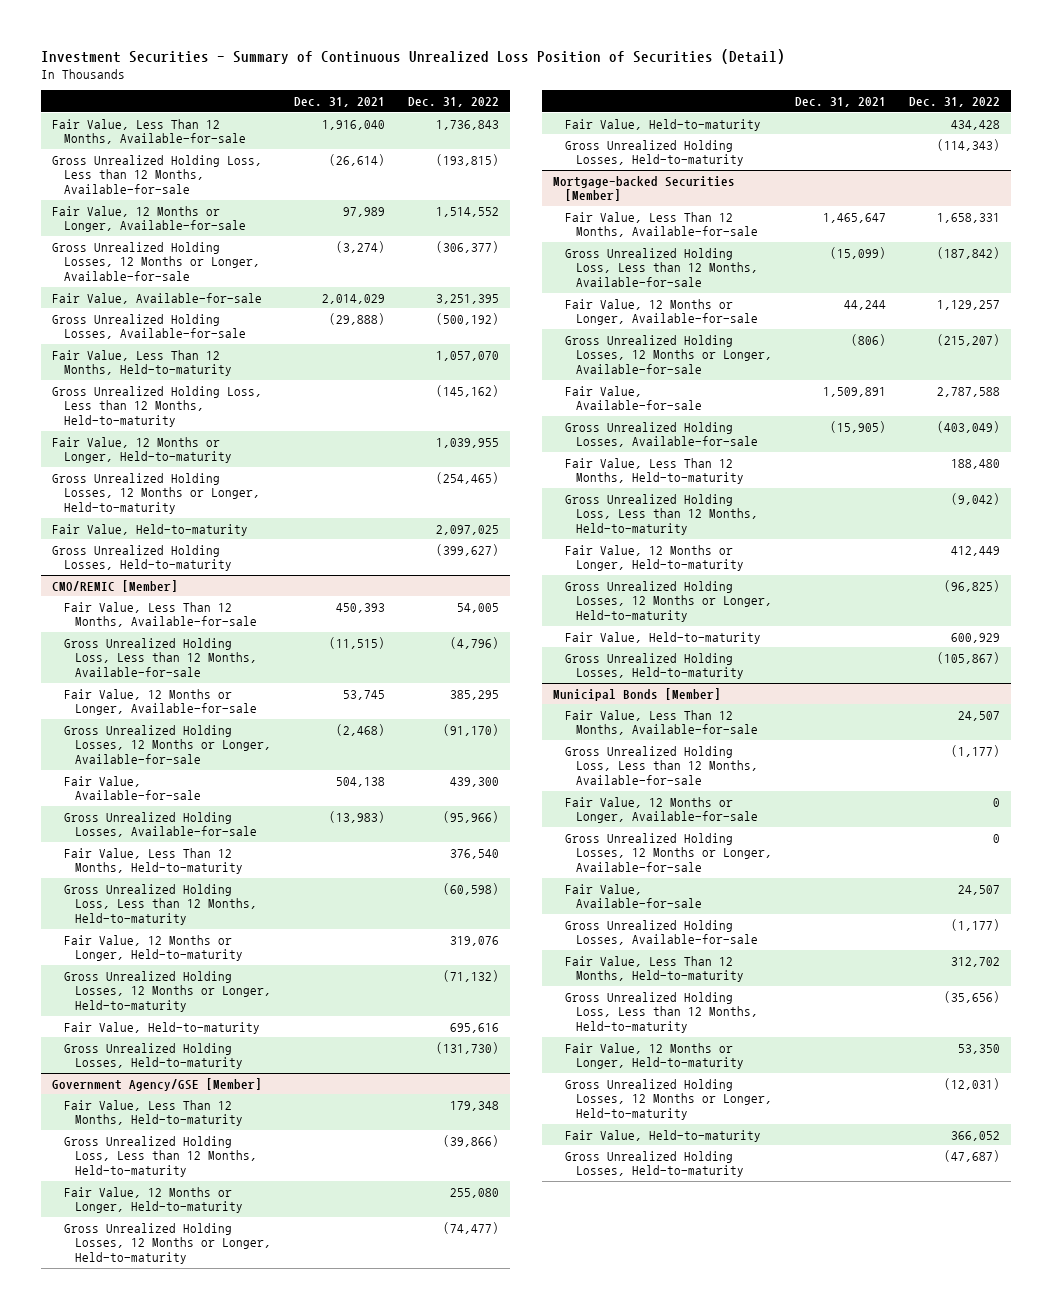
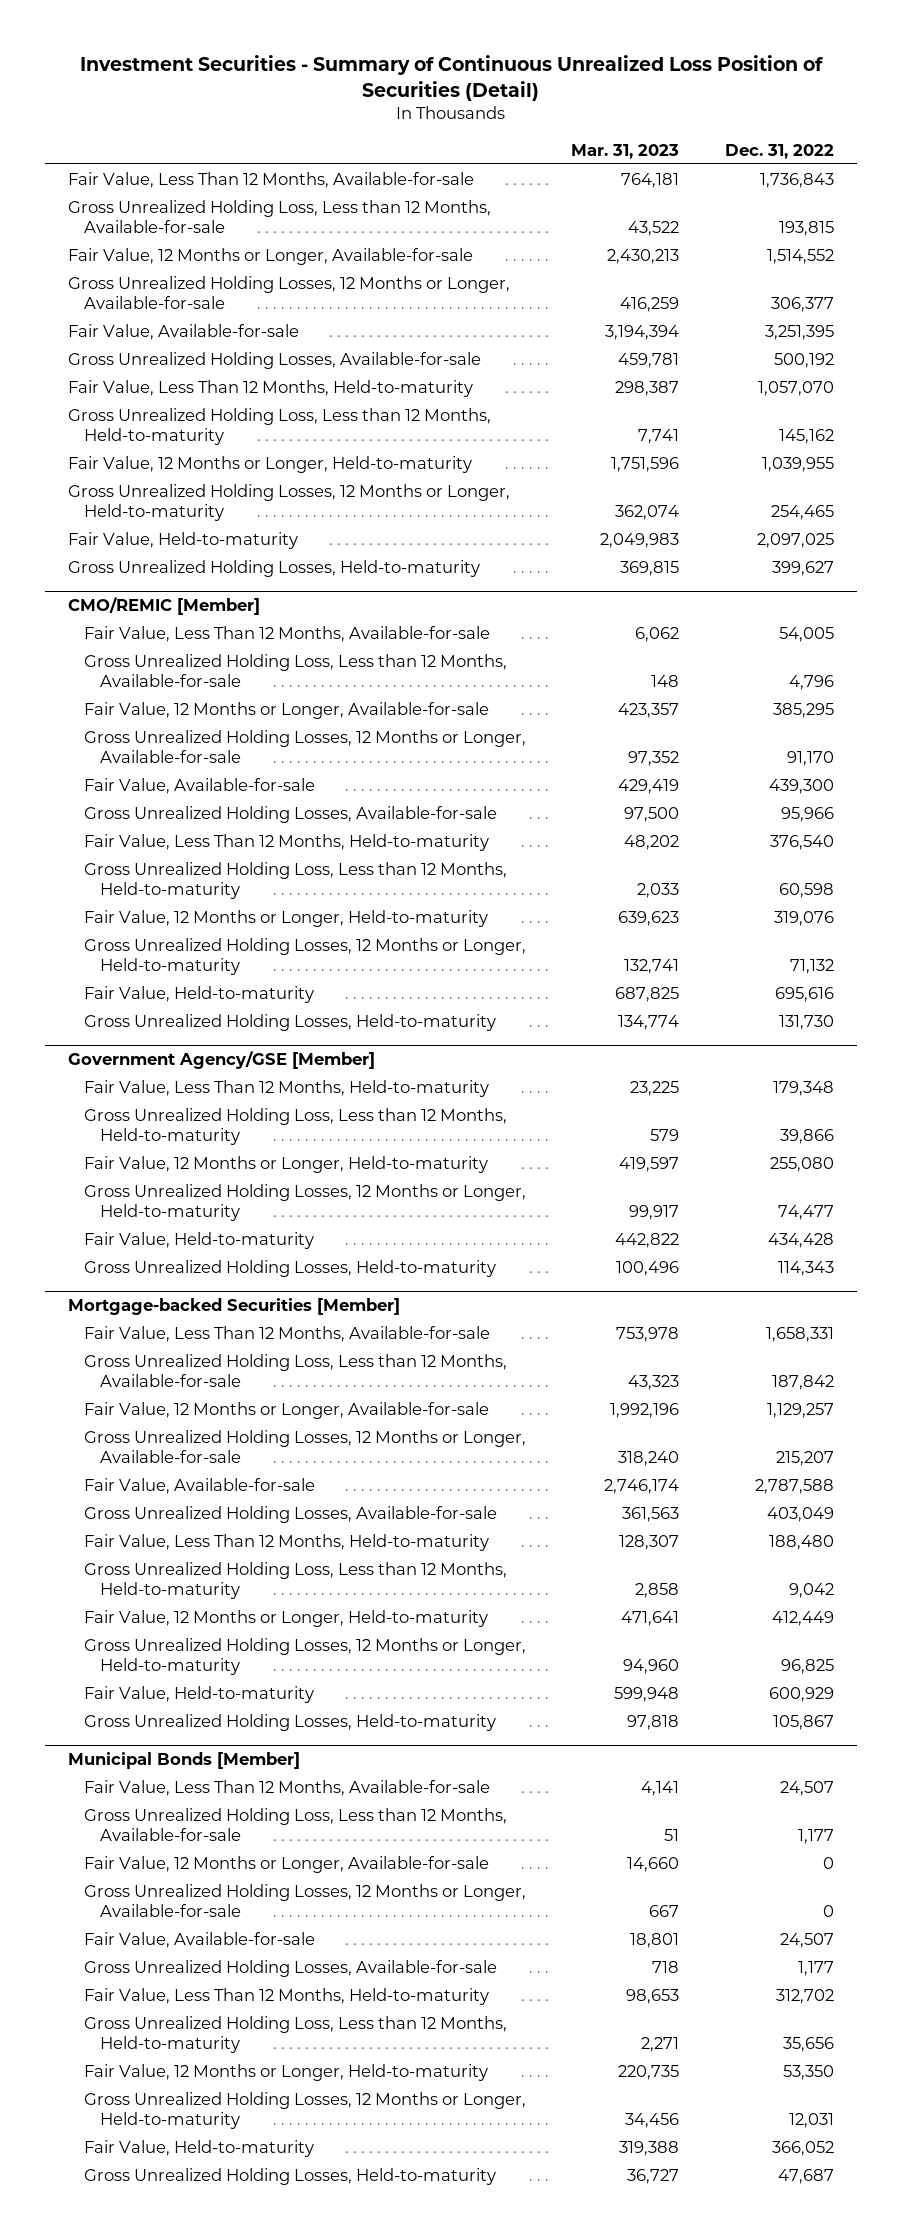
- | Dec. 31, 2021 | Dec. 31, 2022
+ | Mar. 31, 2023 | Dec. 31, 2022
- Gross Unrealized Holding Loss, Less than 12 Months, Available-for-sale | (26,614) | (193,815)
+ Gross Unrealized Holding Loss, Less than 12 Months, Available-for-sale | 43,522 | 193,815
- Gross Unrealized Holding Losses, 12 Months or Longer, Available-for-sale | (3,274) | (306,377)
+ Gross Unrealized Holding Losses, 12 Months or Longer, Available-for-sale | 416,259 | 306,377
- Gross Unrealized Holding Losses, Available-for-sale | (29,888) | (500,192)
+ Gross Unrealized Holding Losses, Available-for-sale | 459,781 | 500,192
- Gross Unrealized Holding Loss, Less than 12 Months, Held-to-maturity | | (145,162)
+ Gross Unrealized Holding Loss, Less than 12 Months, Held-to-maturity | 7,741 | 145,162
- Gross Unrealized Holding Losses, 12 Months or Longer, Held-to-maturity | | (254,465)
+ Gross Unrealized Holding Losses, 12 Months or Longer, Held-to-maturity | 362,074 | 254,465
- Gross Unrealized Holding Losses, Held-to-maturity | | (399,627)
+ Gross Unrealized Holding Losses, Held-to-maturity | 369,815 | 399,627
@ CMO/REMIC [Member]
- Gross Unrealized Holding Loss, Less than 12 Months, Available-for-sale | (11,515) | (4,796)
+ Gross Unrealized Holding Loss, Less than 12 Months, Available-for-sale | 148 | 4,796
- Gross Unrealized Holding Losses, 12 Months or Longer, Available-for-sale | (2,468) | (91,170)
+ Gross Unrealized Holding Losses, 12 Months or Longer, Available-for-sale | 97,352 | 91,170
- Gross Unrealized Holding Losses, Available-for-sale | (13,983) | (95,966)
+ Gross Unrealized Holding Losses, Available-for-sale | 97,500 | 95,966
- Gross Unrealized Holding Loss, Less than 12 Months, Held-to-maturity | | (60,598)
+ Gross Unrealized Holding Loss, Less than 12 Months, Held-to-maturity | 2,033 | 60,598
- Gross Unrealized Holding Losses, 12 Months or Longer, Held-to-maturity | | (71,132)
+ Gross Unrealized Holding Losses, 12 Months or Longer, Held-to-maturity | 132,741 | 71,132
- Gross Unrealized Holding Losses, Held-to-maturity | | (131,730)
+ Gross Unrealized Holding Losses, Held-to-maturity | 134,774 | 131,730
@ Government Agency/GSE [Member]
- Gross Unrealized Holding Loss, Less than 12 Months, Held-to-maturity | | (39,866)
+ Gross Unrealized Holding Loss, Less than 12 Months, Held-to-maturity | 579 | 39,866
- Gross Unrealized Holding Losses, 12 Months or Longer, Held-to-maturity | | (74,477)
+ Gross Unrealized Holding Losses, 12 Months or Longer, Held-to-maturity | 99,917 | 74,477
- Gross Unrealized Holding Losses, Held-to-maturity | | (114,343)
+ Gross Unrealized Holding Losses, Held-to-maturity | 100,496 | 114,343
@ Mortgage-backed Securities [Member]
- Gross Unrealized Holding Loss, Less than 12 Months, Available-for-sale | (15,099) | (187,842)
+ Gross Unrealized Holding Loss, Less than 12 Months, Available-for-sale | 43,323 | 187,842
- Gross Unrealized Holding Losses, 12 Months or Longer, Available-for-sale | (806) | (215,207)
+ Gross Unrealized Holding Losses, 12 Months or Longer, Available-for-sale | 318,240 | 215,207
- Gross Unrealized Holding Losses, Available-for-sale | (15,905) | (403,049)
+ Gross Unrealized Holding Losses, Available-for-sale | 361,563 | 403,049
- Gross Unrealized Holding Loss, Less than 12 Months, Held-to-maturity | | (9,042)
+ Gross Unrealized Holding Loss, Less than 12 Months, Held-to-maturity | 2,858 | 9,042
- Gross Unrealized Holding Losses, 12 Months or Longer, Held-to-maturity | | (96,825)
+ Gross Unrealized Holding Losses, 12 Months or Longer, Held-to-maturity | 94,960 | 96,825
- Gross Unrealized Holding Losses, Held-to-maturity | | (105,867)
+ Gross Unrealized Holding Losses, Held-to-maturity | 97,818 | 105,867
@ Municipal Bonds [Member]
- Gross Unrealized Holding Loss, Less than 12 Months, Available-for-sale | | (1,177)
+ Gross Unrealized Holding Loss, Less than 12 Months, Available-for-sale | 51 | 1,177
- Gross Unrealized Holding Losses, Available-for-sale | | (1,177)
+ Gross Unrealized Holding Losses, Available-for-sale | 718 | 1,177
- Gross Unrealized Holding Loss, Less than 12 Months, Held-to-maturity | | (35,656)
+ Gross Unrealized Holding Loss, Less than 12 Months, Held-to-maturity | 2,271 | 35,656
- Gross Unrealized Holding Losses, 12 Months or Longer, Held-to-maturity | | (12,031)
+ Gross Unrealized Holding Losses, 12 Months or Longer, Held-to-maturity | 34,456 | 12,031
- Gross Unrealized Holding Losses, Held-to-maturity | | (47,687)
+ Gross Unrealized Holding Losses, Held-to-maturity | 36,727 | 47,687

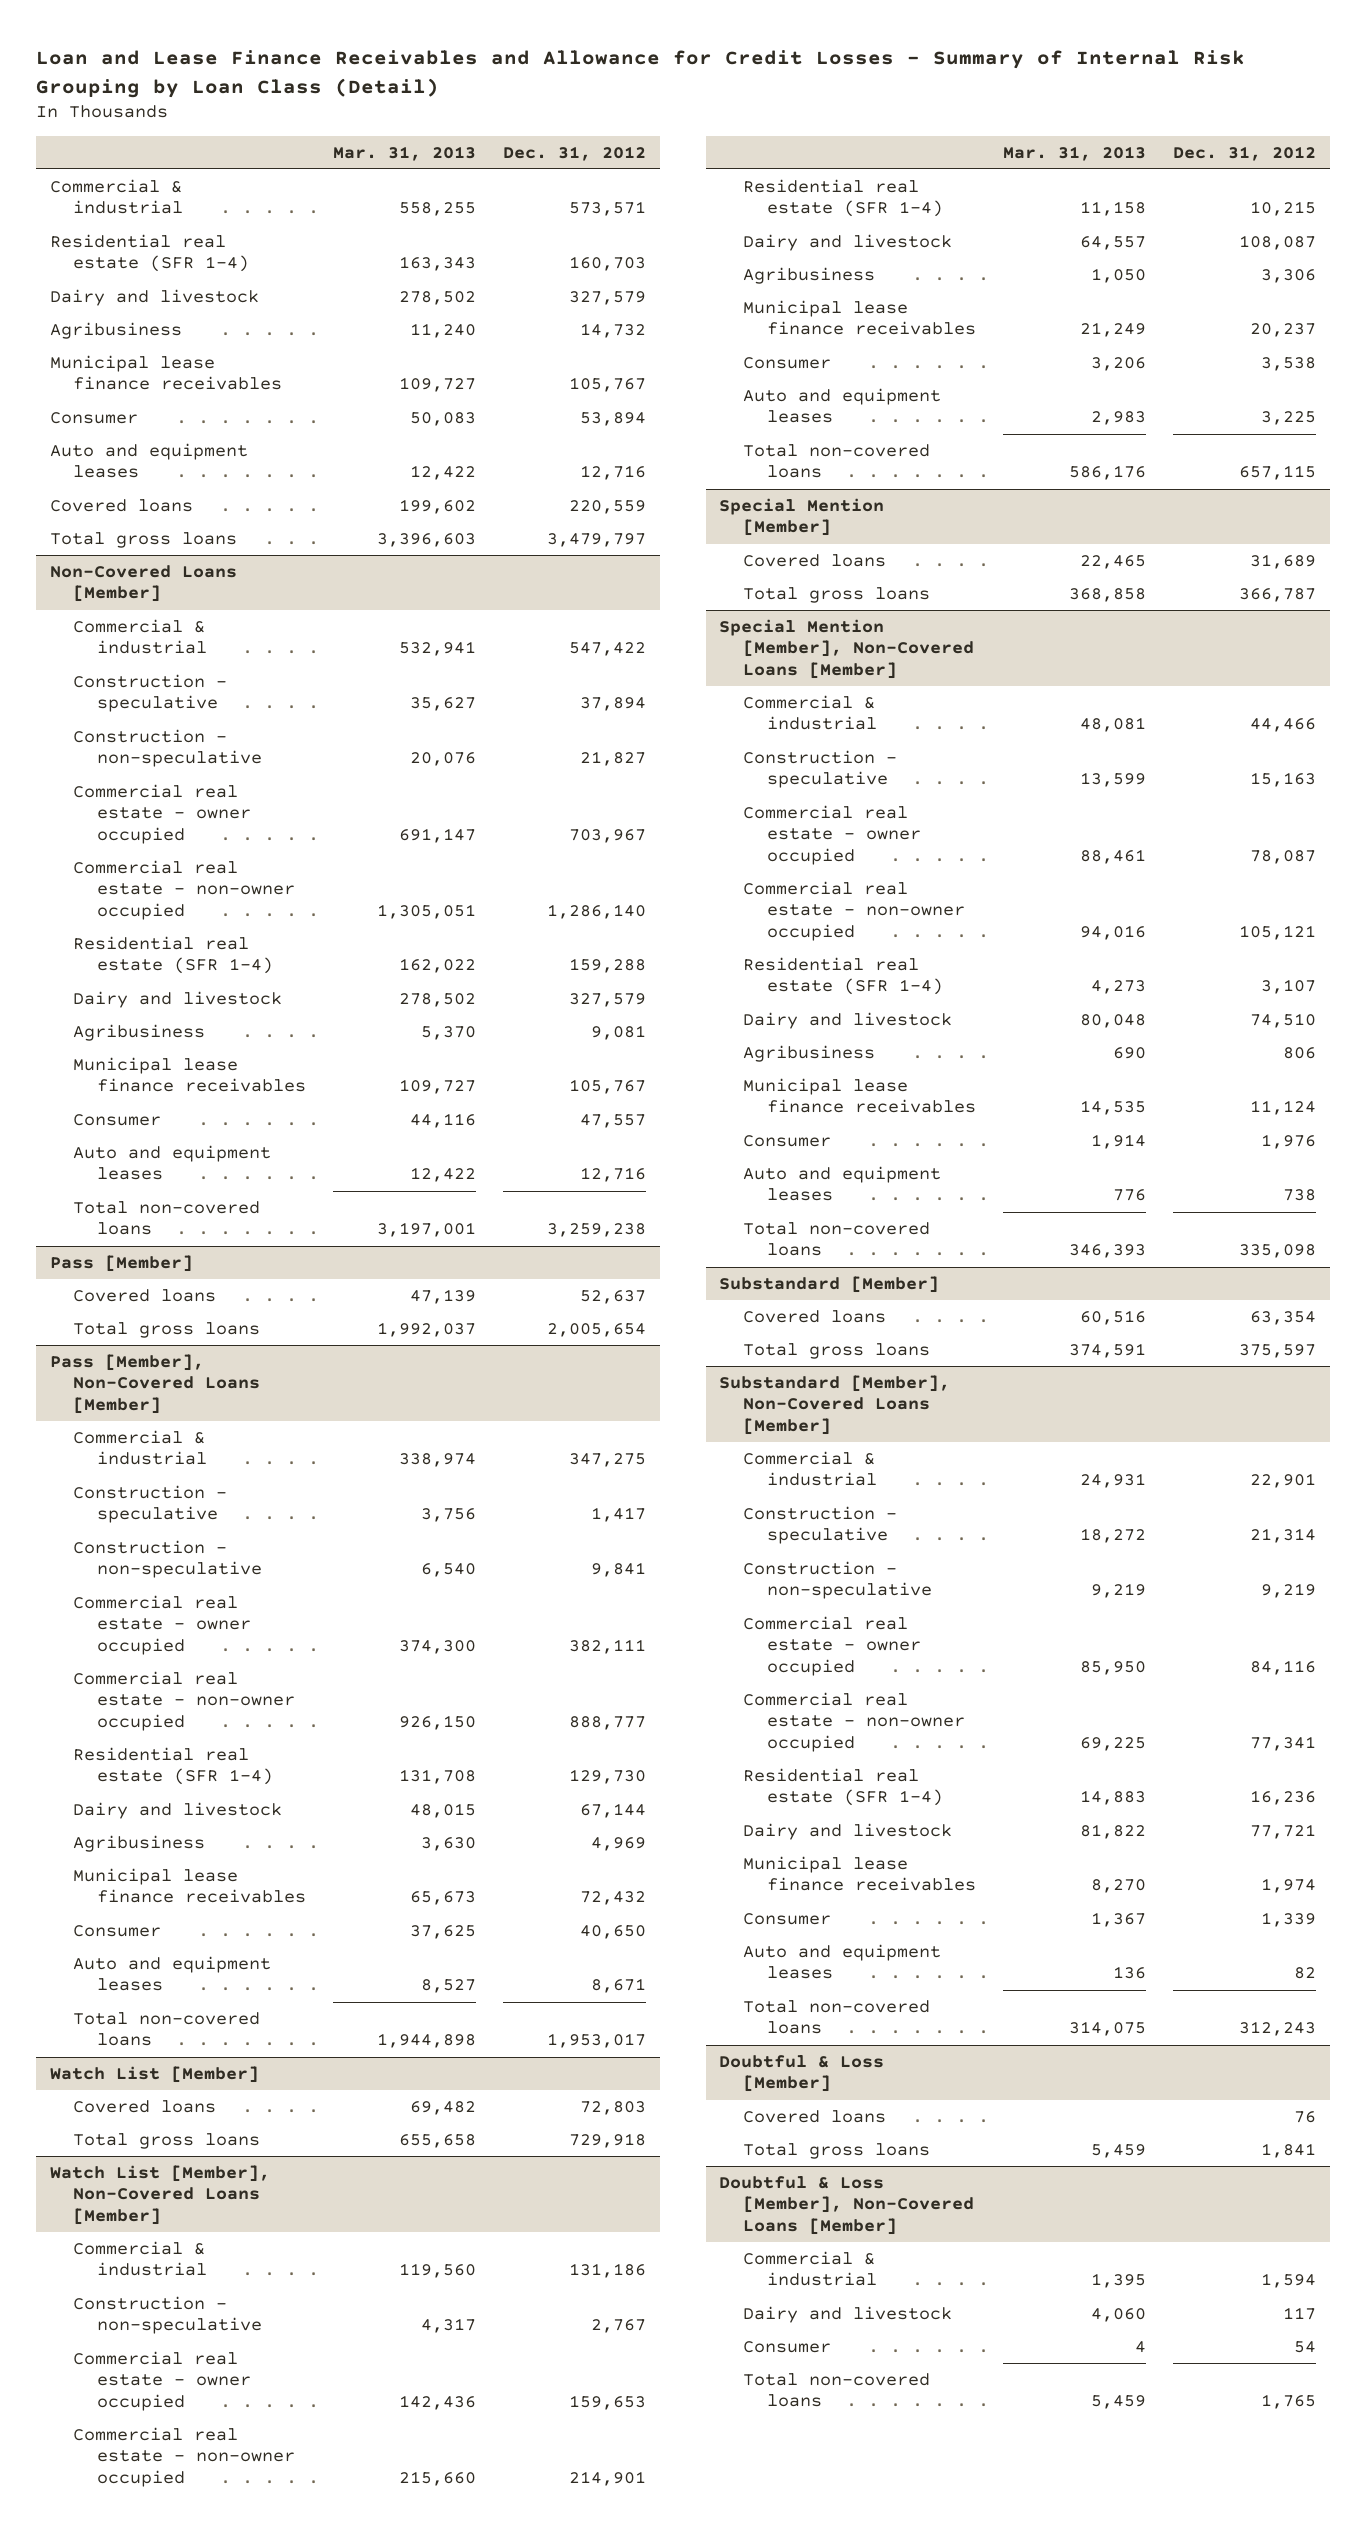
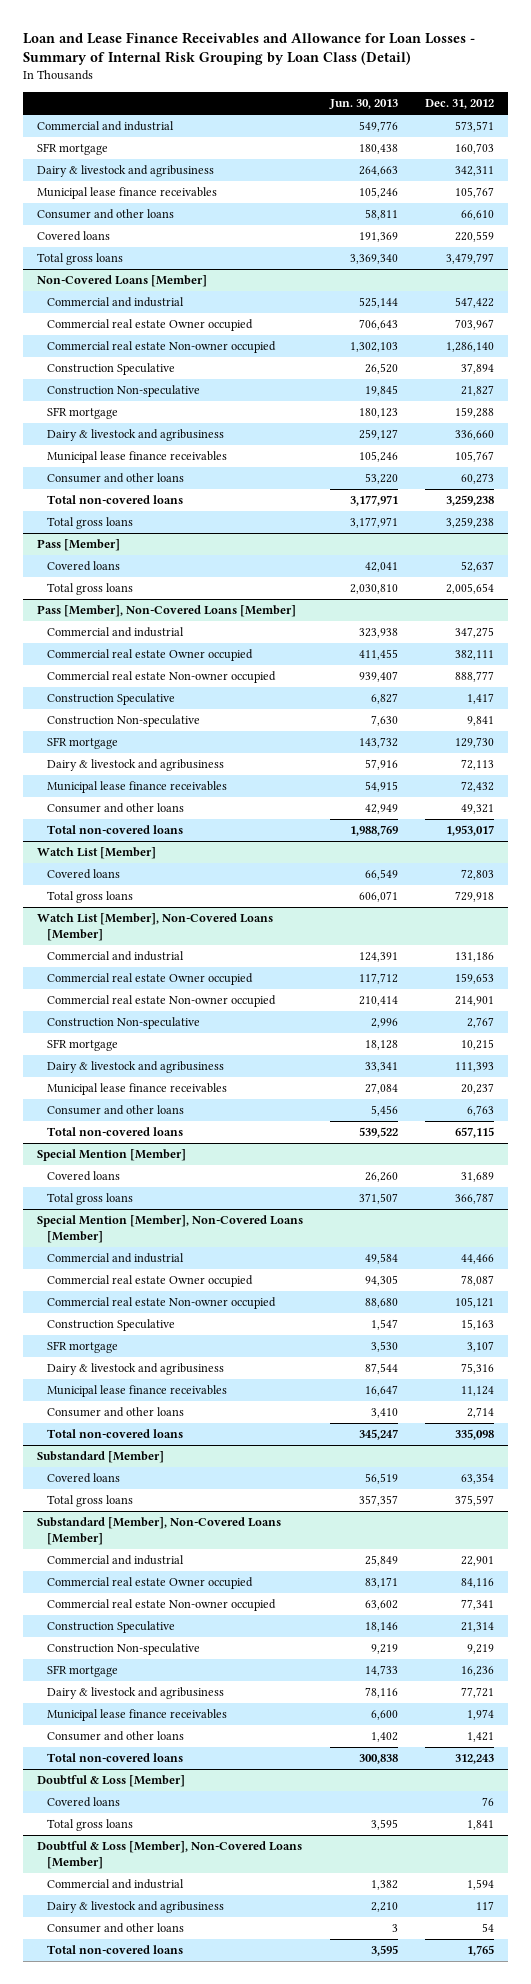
- Loan and Lease Finance Receivables and Allowance for Credit Losses - Summary of Internal Risk Grouping by Loan Class (Detail)
+ Loan and Lease Finance Receivables and Allowance for Loan Losses - Summary of Internal Risk Grouping by Loan Class (Detail)
- | Mar. 31, 2013 | Dec. 31, 2012
+ | Jun. 30, 2013 | Dec. 31, 2012
- Commercial & industrial | 558,255 | 573,571
- Residential real estate (SFR 1-4) | 163,343 | 160,703
- Dairy and livestock | 278,502 | 327,579
- Agribusiness | 11,240 | 14,732
+ Commercial and industrial | 549,776 | 573,571
+ SFR mortgage | 180,438 | 160,703
+ Dairy & livestock and agribusiness | 264,663 | 342,311
- Consumer | 50,083 | 53,894
- Auto and equipment leases | 12,422 | 12,716
+ Consumer and other loans | 58,811 | 66,610
@ Non-Covered Loans [Member]
- Commercial & industrial | 532,941 | 547,422
- Construction - speculative | 35,627 | 37,894
- Construction - non-speculative | 20,076 | 21,827
- Commercial real estate - owner occupied | 691,147 | 703,967
- Commercial real estate - non-owner occupied | 1,305,051 | 1,286,140
- Residential real estate (SFR 1-4) | 162,022 | 159,288
- Dairy and livestock | 278,502 | 327,579
- Agribusiness | 5,370 | 9,081
+ Commercial and industrial | 525,144 | 547,422
+ Commercial real estate Owner occupied | 706,643 | 703,967
+ Commercial real estate Non-owner occupied | 1,302,103 | 1,286,140
+ Construction Speculative | 26,520 | 37,894
+ Construction Non-speculative | 19,845 | 21,827
+ SFR mortgage | 180,123 | 159,288
+ Dairy & livestock and agribusiness | 259,127 | 336,660
- Consumer | 44,116 | 47,557
- Auto and equipment leases | 12,422 | 12,716
+ Consumer and other loans | 53,220 | 60,273
+ Total gross loans | 3,177,971 | 3,259,238
@ Pass [Member], Non-Covered Loans [Member]
- Commercial & industrial | 338,974 | 347,275
- Construction - speculative | 3,756 | 1,417
- Construction - non-speculative | 6,540 | 9,841
- Commercial real estate - owner occupied | 374,300 | 382,111
- Commercial real estate - non-owner occupied | 926,150 | 888,777
- Residential real estate (SFR 1-4) | 131,708 | 129,730
- Dairy and livestock | 48,015 | 67,144
- Agribusiness | 3,630 | 4,969
+ Commercial and industrial | 323,938 | 347,275
+ Commercial real estate Owner occupied | 411,455 | 382,111
+ Commercial real estate Non-owner occupied | 939,407 | 888,777
+ Construction Speculative | 6,827 | 1,417
+ Construction Non-speculative | 7,630 | 9,841
+ SFR mortgage | 143,732 | 129,730
+ Dairy & livestock and agribusiness | 57,916 | 72,113
- Consumer | 37,625 | 40,650
- Auto and equipment leases | 8,527 | 8,671
+ Consumer and other loans | 42,949 | 49,321
@ Watch List [Member], Non-Covered Loans [Member]
- Commercial & industrial | 119,560 | 131,186
- Construction - non-speculative | 4,317 | 2,767
- Commercial real estate - owner occupied | 142,436 | 159,653
- Commercial real estate - non-owner occupied | 215,660 | 214,901
- Residential real estate (SFR 1-4) | 11,158 | 10,215
- Dairy and livestock | 64,557 | 108,087
- Agribusiness | 1,050 | 3,306
+ Commercial and industrial | 124,391 | 131,186
+ Commercial real estate Owner occupied | 117,712 | 159,653
+ Commercial real estate Non-owner occupied | 210,414 | 214,901
+ Construction Non-speculative | 2,996 | 2,767
+ SFR mortgage | 18,128 | 10,215
+ Dairy & livestock and agribusiness | 33,341 | 111,393
- Consumer | 3,206 | 3,538
- Auto and equipment leases | 2,983 | 3,225
+ Consumer and other loans | 5,456 | 6,763
@ Special Mention [Member], Non-Covered Loans [Member]
- Commercial & industrial | 48,081 | 44,466
- Construction - speculative | 13,599 | 15,163
- Commercial real estate - owner occupied | 88,461 | 78,087
- Commercial real estate - non-owner occupied | 94,016 | 105,121
- Residential real estate (SFR 1-4) | 4,273 | 3,107
- Dairy and livestock | 80,048 | 74,510
- Agribusiness | 690 | 806
+ Commercial and industrial | 49,584 | 44,466
+ Commercial real estate Owner occupied | 94,305 | 78,087
+ Commercial real estate Non-owner occupied | 88,680 | 105,121
+ Construction Speculative | 1,547 | 15,163
+ SFR mortgage | 3,530 | 3,107
+ Dairy & livestock and agribusiness | 87,544 | 75,316
- Consumer | 1,914 | 1,976
- Auto and equipment leases | 776 | 738
+ Consumer and other loans | 3,410 | 2,714
@ Substandard [Member], Non-Covered Loans [Member]
- Commercial & industrial | 24,931 | 22,901
- Construction - speculative | 18,272 | 21,314
- Construction - non-speculative | 9,219 | 9,219
- Commercial real estate - owner occupied | 85,950 | 84,116
- Commercial real estate - non-owner occupied | 69,225 | 77,341
- Residential real estate (SFR 1-4) | 14,883 | 16,236
- Dairy and livestock | 81,822 | 77,721
+ Commercial and industrial | 25,849 | 22,901
+ Commercial real estate Owner occupied | 83,171 | 84,116
+ Commercial real estate Non-owner occupied | 63,602 | 77,341
+ Construction Speculative | 18,146 | 21,314
+ Construction Non-speculative | 9,219 | 9,219
+ SFR mortgage | 14,733 | 16,236
+ Dairy & livestock and agribusiness | 78,116 | 77,721
- Consumer | 1,367 | 1,339
- Auto and equipment leases | 136 | 82
+ Consumer and other loans | 1,402 | 1,421
@ Doubtful & Loss [Member], Non-Covered Loans [Member]
- Commercial & industrial | 1,395 | 1,594
- Dairy and livestock | 4,060 | 117
- Consumer | 4 | 54
+ Commercial and industrial | 1,382 | 1,594
+ Dairy & livestock and agribusiness | 2,210 | 117
+ Consumer and other loans | 3 | 54

